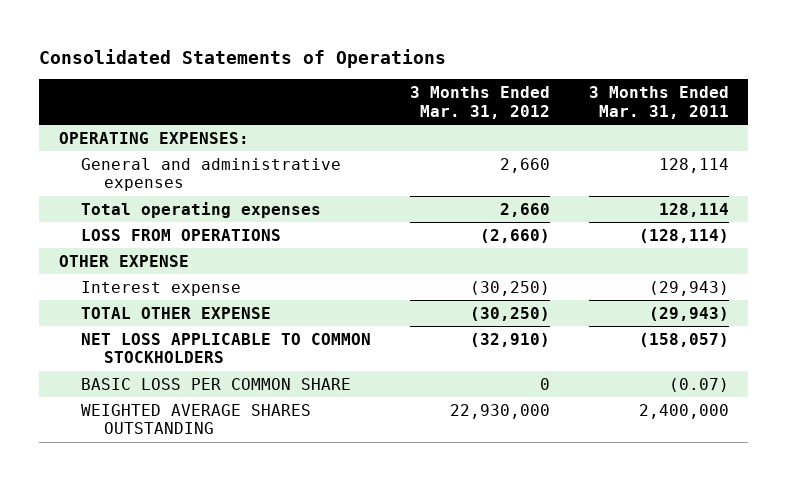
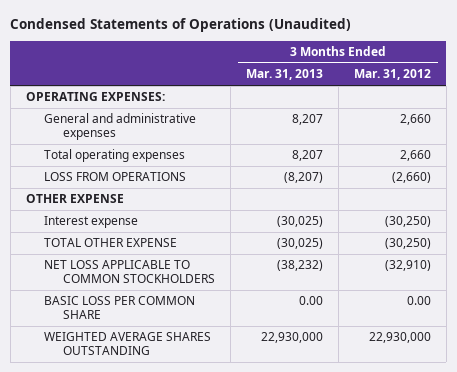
- Consolidated Statements of Operations
+ Condensed Statements of Operations (Unaudited)
- | 3 Months Ended Mar. 31, 2012 | 3 Months Ended Mar. 31, 2011
+ | 3 Months Ended Mar. 31, 2013 | 3 Months Ended Mar. 31, 2012
- BASIC LOSS PER COMMON SHARE | 0 | (0.07)
+ BASIC LOSS PER COMMON SHARE | 0.00 | 0.00

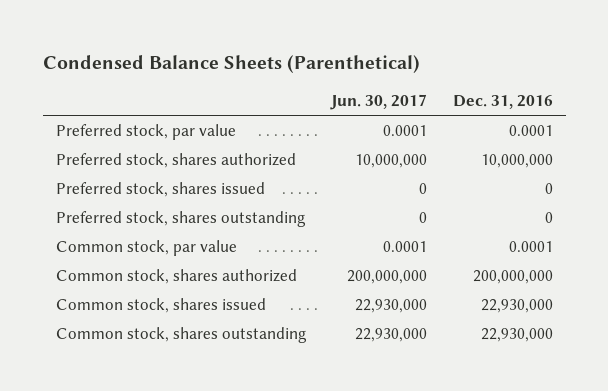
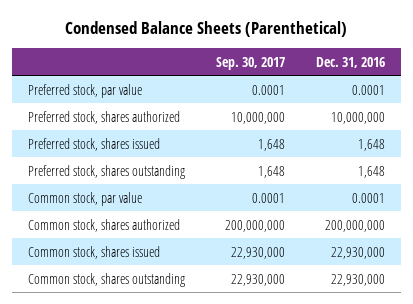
- | Jun. 30, 2017 | Dec. 31, 2016
+ | Sep. 30, 2017 | Dec. 31, 2016
- Preferred stock, shares issued | 0 | 0
- Preferred stock, shares outstanding | 0 | 0
+ Preferred stock, shares issued | 1,648 | 1,648
+ Preferred stock, shares outstanding | 1,648 | 1,648

